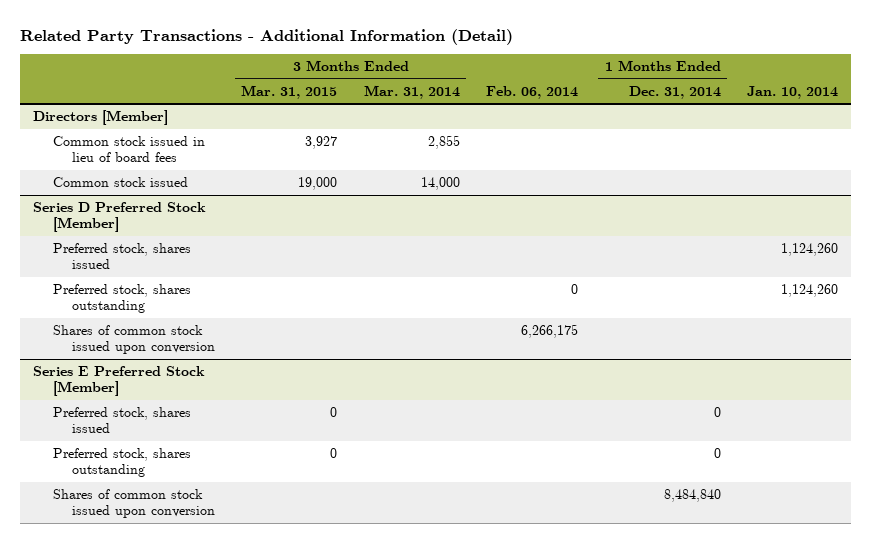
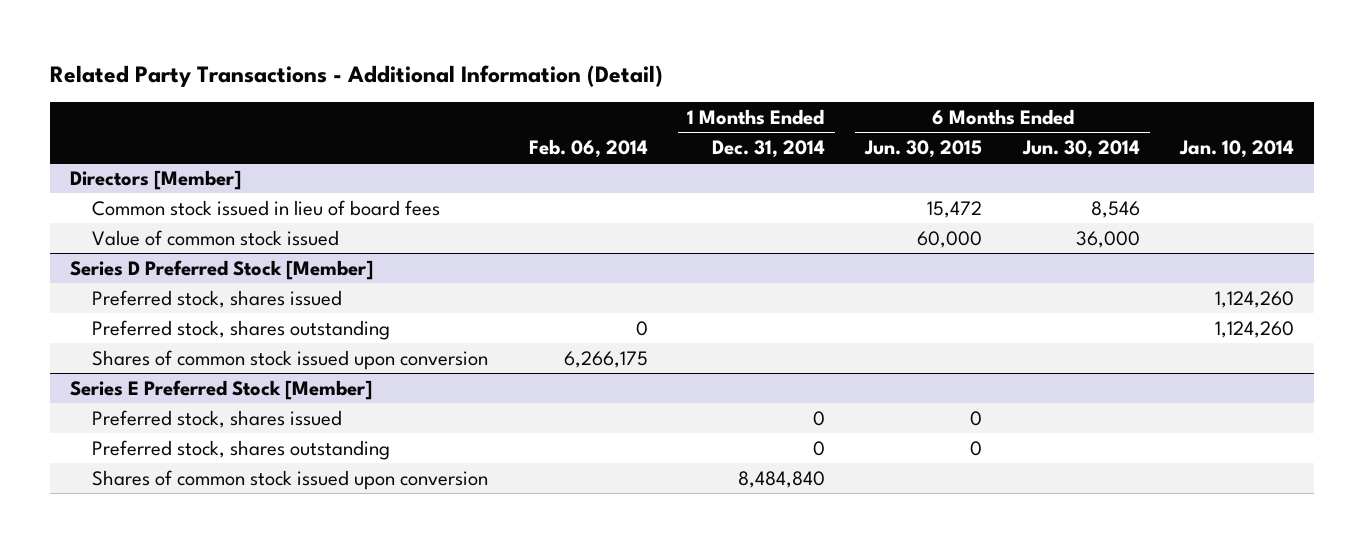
- | 3 Months Ended Mar. 31, 2015 | 3 Months Ended Mar. 31, 2014 | Feb. 06, 2014 | 1 Months Ended Dec. 31, 2014 | Jan. 10, 2014
+ | Feb. 06, 2014 | 1 Months Ended Dec. 31, 2014 | 6 Months Ended Jun. 30, 2015 | 6 Months Ended Jun. 30, 2014 | Jan. 10, 2014
@ Directors [Member]
- Common stock issued | 19,000 | 14,000 | | |
+ Value of common stock issued | | | 60,000 | 36,000 |

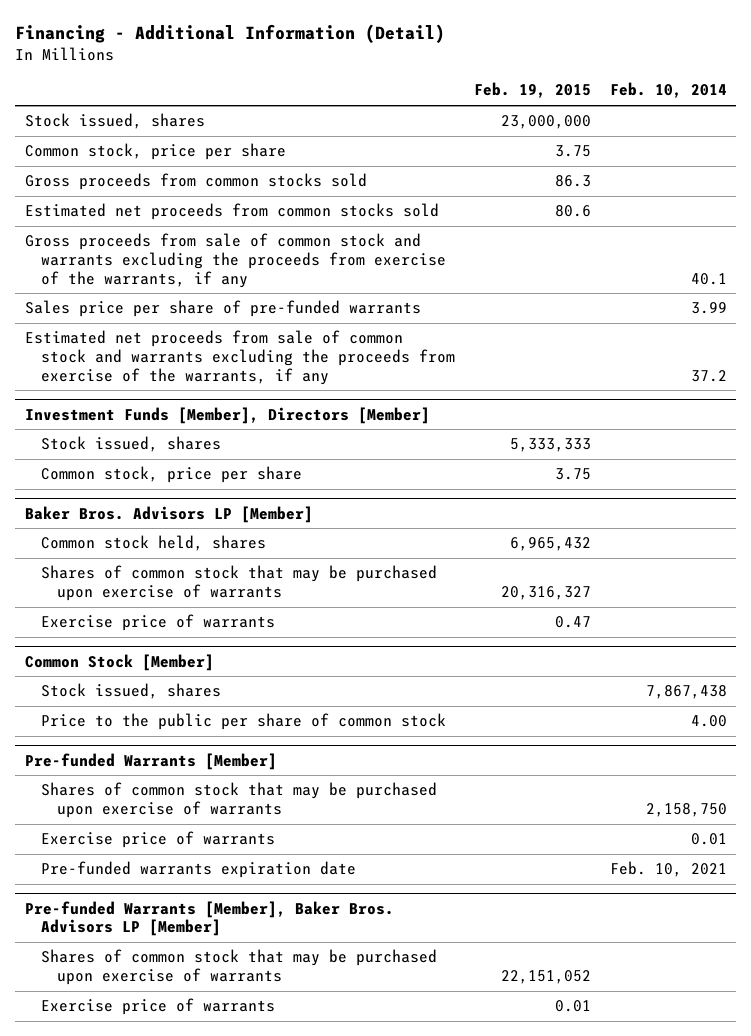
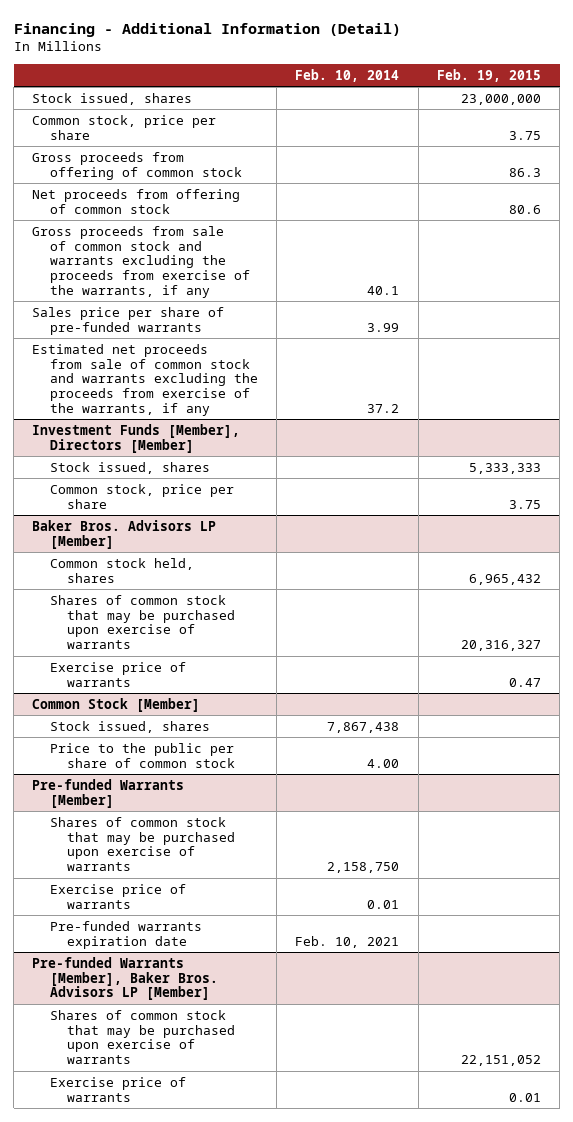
- | Feb. 19, 2015 | Feb. 10, 2014
+ | Feb. 10, 2014 | Feb. 19, 2015
- Gross proceeds from common stocks sold | 86.3 |
- Estimated net proceeds from common stocks sold | 80.6 |
+ Gross proceeds from offering of common stock | | 86.3
+ Net proceeds from offering of common stock | | 80.6

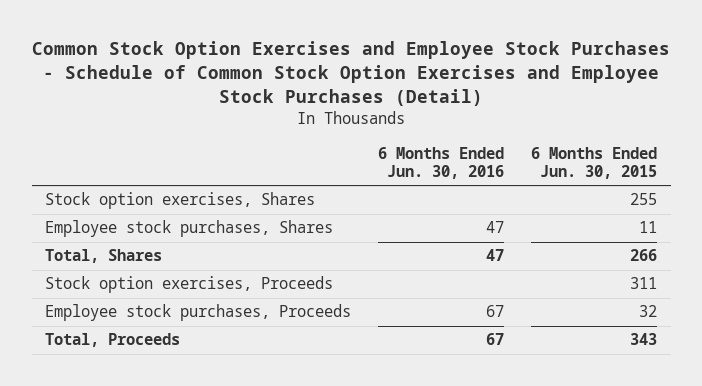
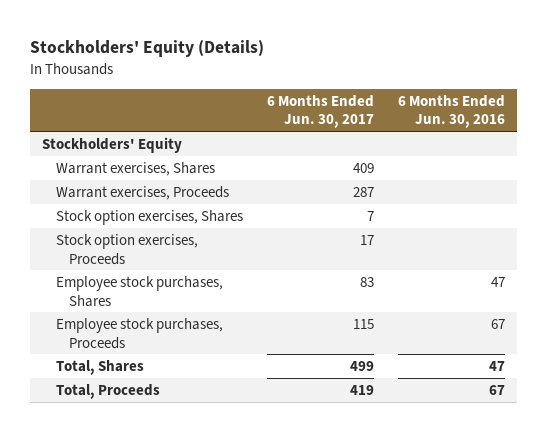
- Common Stock Option Exercises and Employee Stock Purchases - Schedule of Common Stock Option Exercises and Employee Stock Purchases (Detail)
+ Stockholders' Equity (Details)
- | 6 Months Ended Jun. 30, 2016 | 6 Months Ended Jun. 30, 2015
+ | 6 Months Ended Jun. 30, 2017 | 6 Months Ended Jun. 30, 2016
+ Stockholders' Equity
+ Warrant exercises, Shares | 409 |
+ Warrant exercises, Proceeds | 287 |
moved down: Employee stock purchases, Shares | 83 | 47
moved down: Total, Shares | 499 | 47

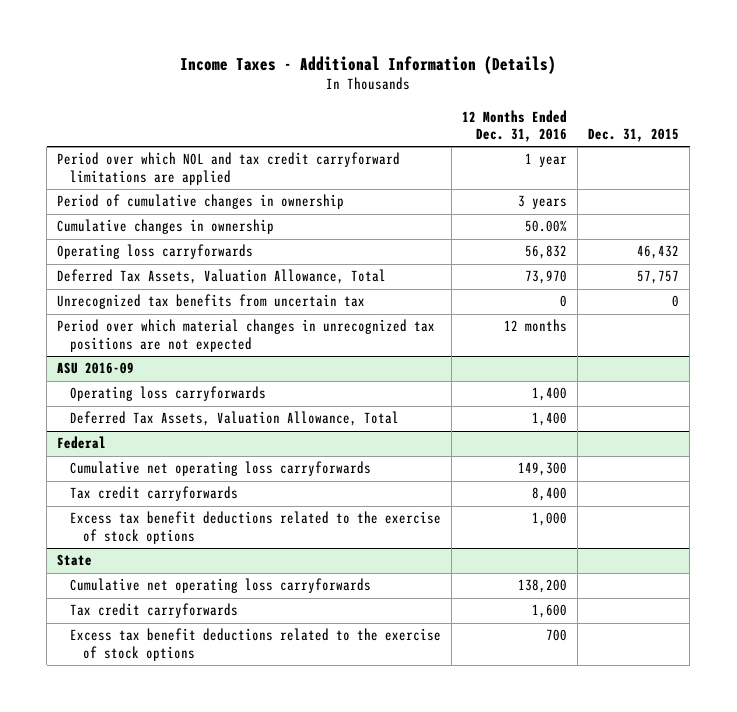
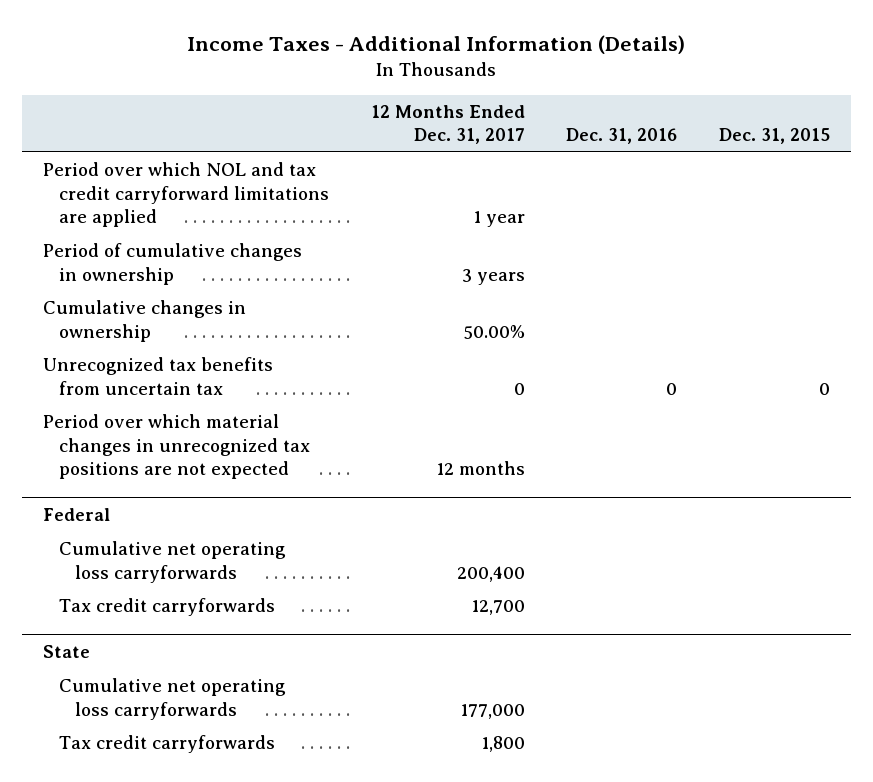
- | 12 Months Ended Dec. 31, 2016 | Dec. 31, 2015
+ | 12 Months Ended Dec. 31, 2017 | Dec. 31, 2016 | Dec. 31, 2015
- Operating loss carryforwards | 56,832 | 46,432
- Deferred Tax Assets, Valuation Allowance, Total | 73,970 | 57,757
- ASU 2016-09
- Operating loss carryforwards | 1,400 |
- Deferred Tax Assets, Valuation Allowance, Total | 1,400 |
@ Federal
- Excess tax benefit deductions related to the exercise of stock options | 1,000 |
@ State
- Excess tax benefit deductions related to the exercise of stock options | 700 |

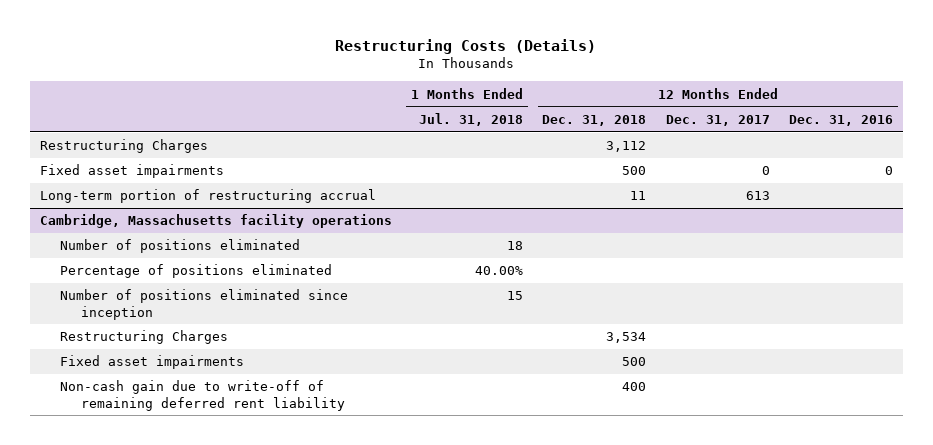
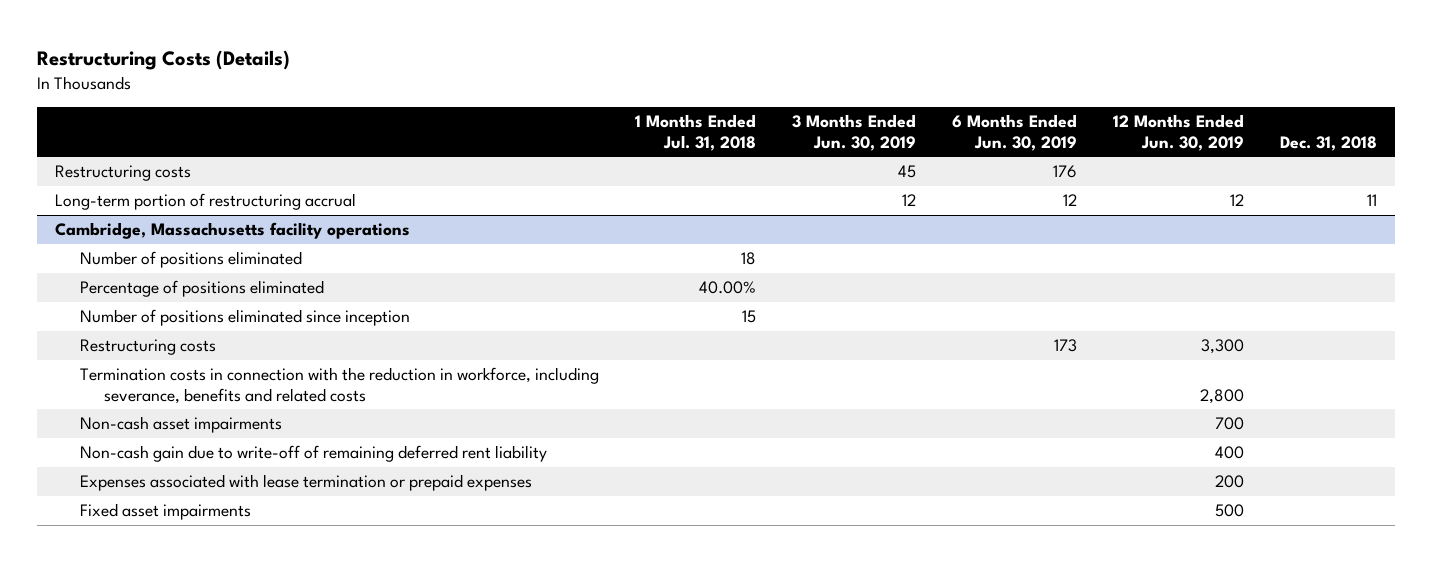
- | 1 Months Ended Jul. 31, 2018 | 12 Months Ended Dec. 31, 2018 | 12 Months Ended Dec. 31, 2017 | 12 Months Ended Dec. 31, 2016
+ | 1 Months Ended Jul. 31, 2018 | 3 Months Ended Jun. 30, 2019 | 6 Months Ended Jun. 30, 2019 | 12 Months Ended Jun. 30, 2019 | Dec. 31, 2018
- Restructuring Charges | | 3,112 | |
- Fixed asset impairments | | 500 | 0 | 0
+ Restructuring costs | | 45 | 176 | |
@ Cambridge, Massachusetts facility operations
- Restructuring Charges | | 3,534 | |
+ Restructuring costs | | | 173 | 3,300 |
+ Termination costs in connection with the reduction in workforce, including severance, benefits and related costs | | | | 2,800 |
+ Non-cash asset impairments | | | | 700 |
+ Expenses associated with lease termination or prepaid expenses | | | | 200 |
moved down: Fixed asset impairments | | | | 500 |

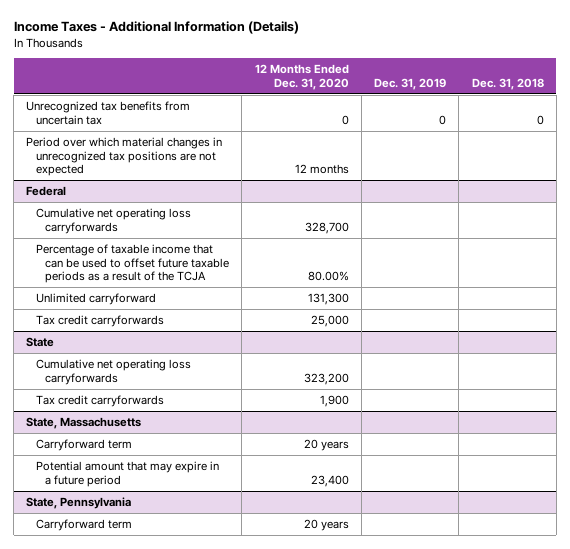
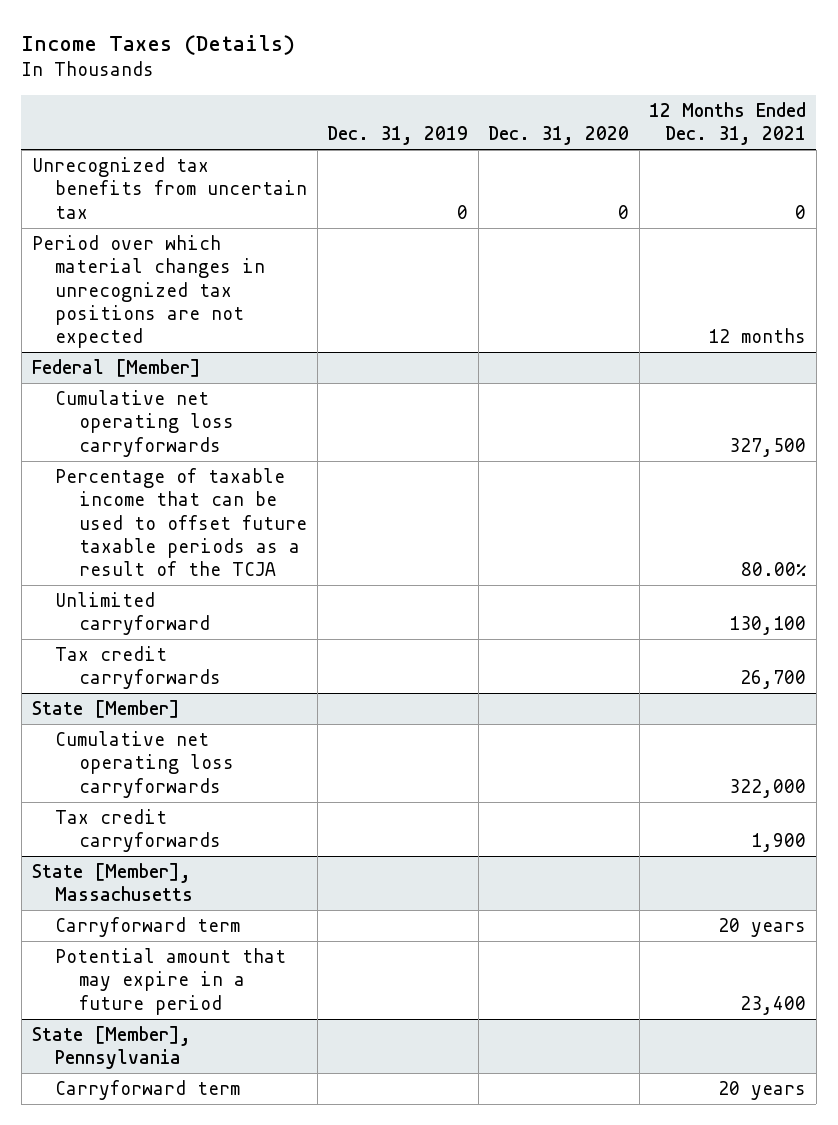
- Income Taxes - Additional Information (Details)
+ Income Taxes (Details)
- | 12 Months Ended Dec. 31, 2020 | Dec. 31, 2019 | Dec. 31, 2018
+ | Dec. 31, 2019 | Dec. 31, 2020 | 12 Months Ended Dec. 31, 2021
- Federal
+ Federal [Member]
- State
+ State [Member]
- State, Massachusetts
+ State [Member], Massachusetts
- State, Pennsylvania
+ State [Member], Pennsylvania

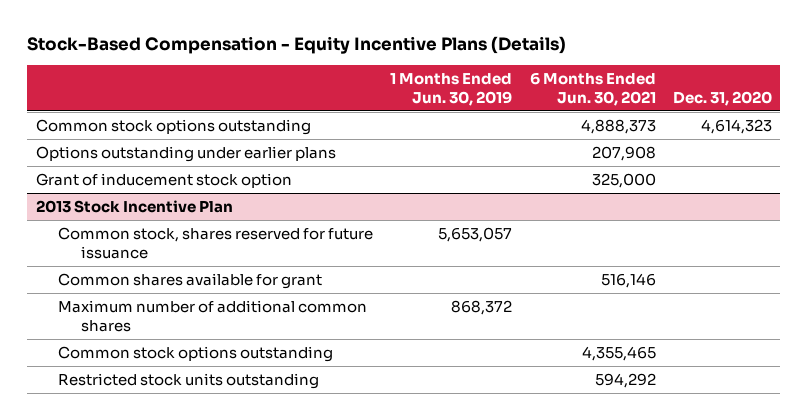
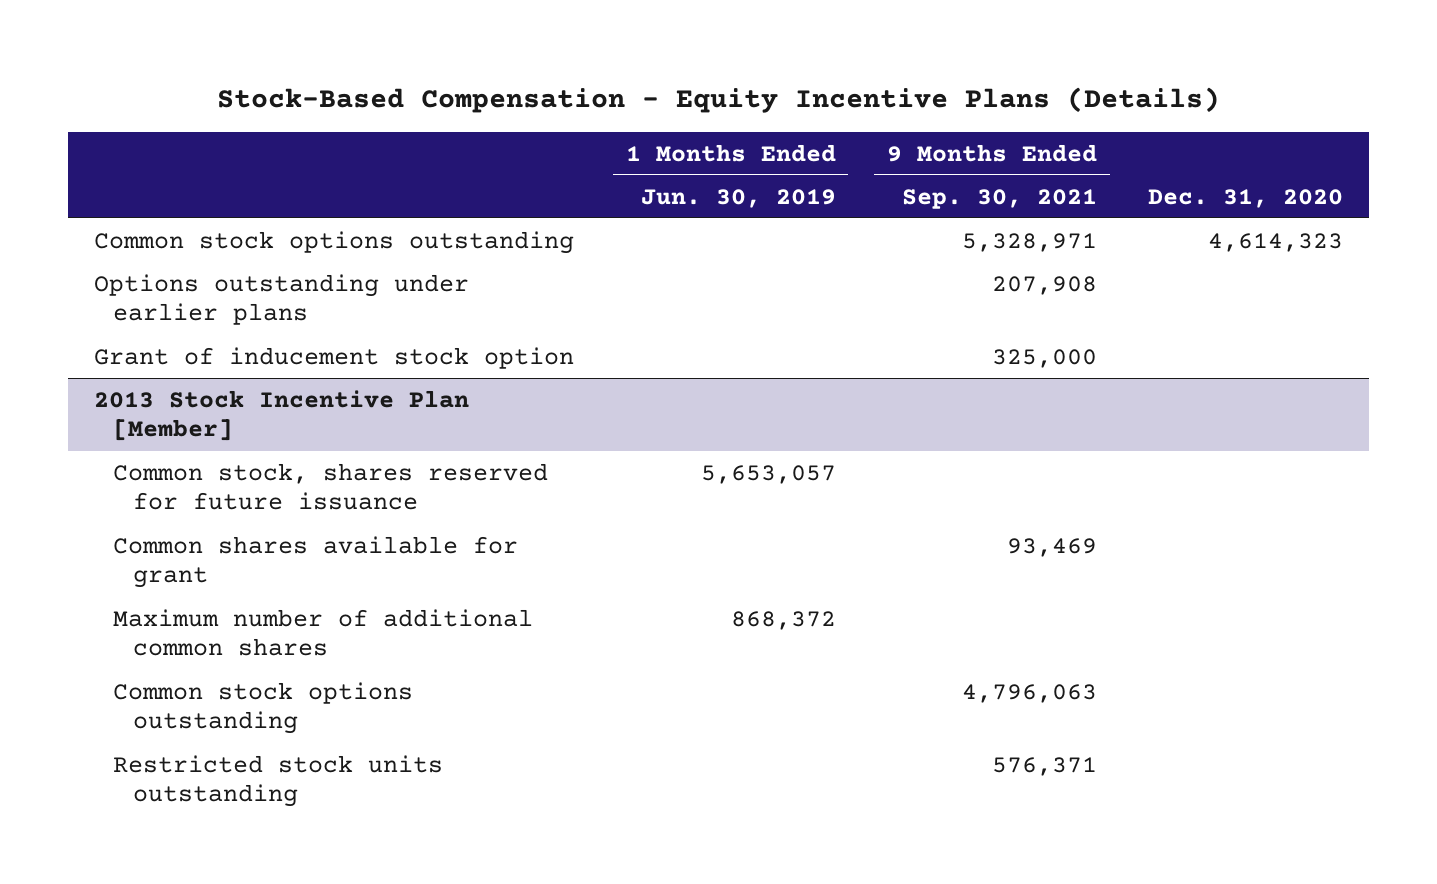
- | 1 Months Ended Jun. 30, 2019 | 6 Months Ended Jun. 30, 2021 | Dec. 31, 2020
+ | 1 Months Ended Jun. 30, 2019 | 9 Months Ended Sep. 30, 2021 | Dec. 31, 2020
- 2013 Stock Incentive Plan
+ 2013 Stock Incentive Plan [Member]

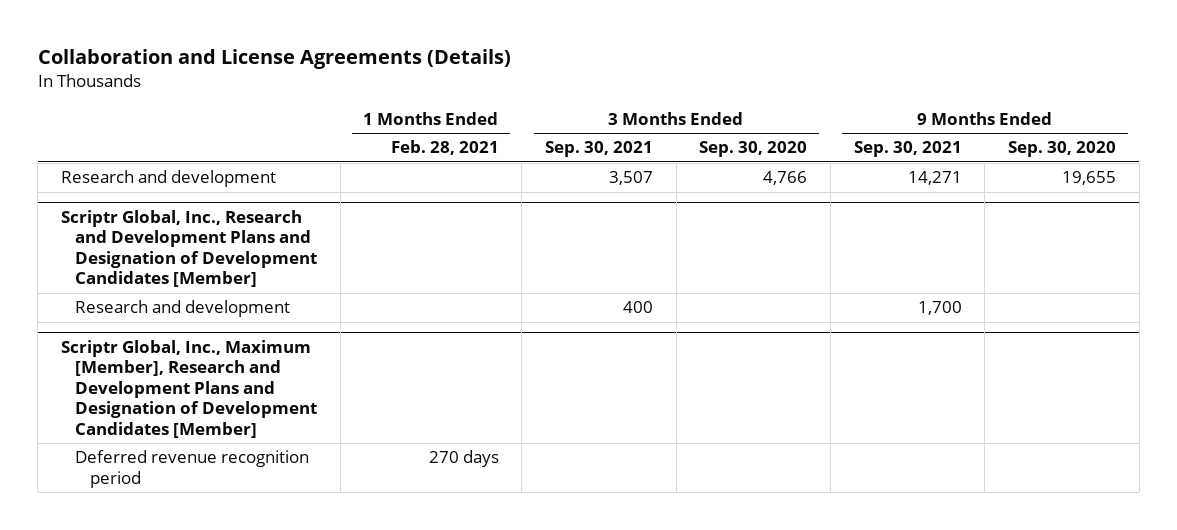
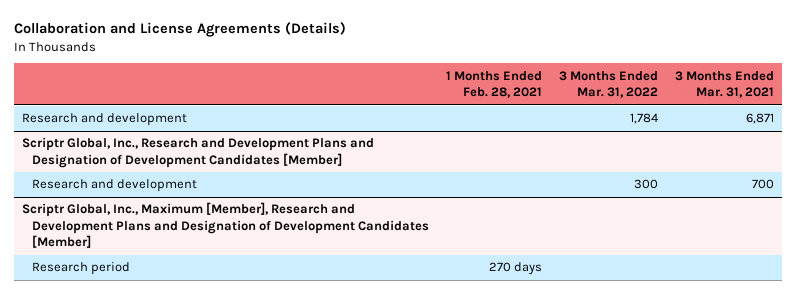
- | 1 Months Ended Feb. 28, 2021 | 3 Months Ended Sep. 30, 2021 | 3 Months Ended Sep. 30, 2020 | 9 Months Ended Sep. 30, 2021 | 9 Months Ended Sep. 30, 2020
+ | 1 Months Ended Feb. 28, 2021 | 3 Months Ended Mar. 31, 2022 | 3 Months Ended Mar. 31, 2021
@ Scriptr Global, Inc., Maximum [Member], Research and Development Plans and Designation of Development Candidates [Member]
- Deferred revenue recognition period | 270 days | | | |
+ Research period | 270 days | |

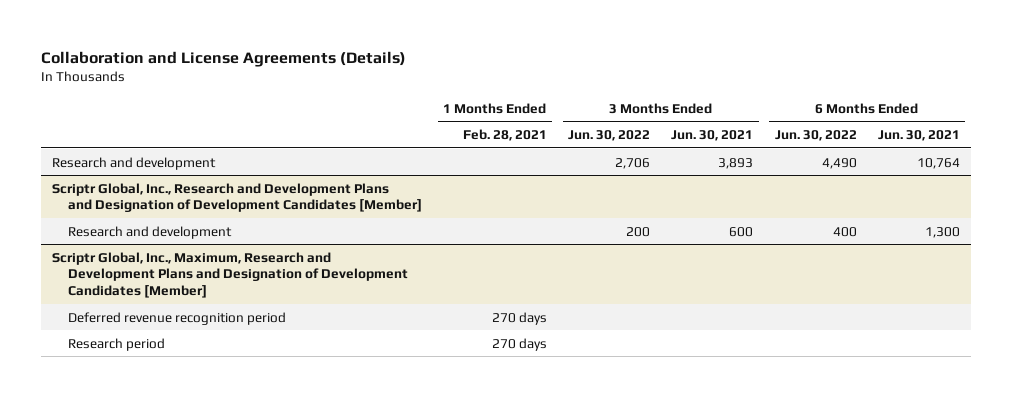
- | 1 Months Ended Feb. 28, 2021 | 3 Months Ended Mar. 31, 2022 | 3 Months Ended Mar. 31, 2021
+ | 1 Months Ended Feb. 28, 2021 | 3 Months Ended Jun. 30, 2022 | 3 Months Ended Jun. 30, 2021 | 6 Months Ended Jun. 30, 2022 | 6 Months Ended Jun. 30, 2021
- Scriptr Global, Inc., Maximum [Member], Research and Development Plans and Designation of Development Candidates [Member]
+ Scriptr Global, Inc., Maximum, Research and Development Plans and Designation of Development Candidates [Member]
+ Deferred revenue recognition period | 270 days | | | |

